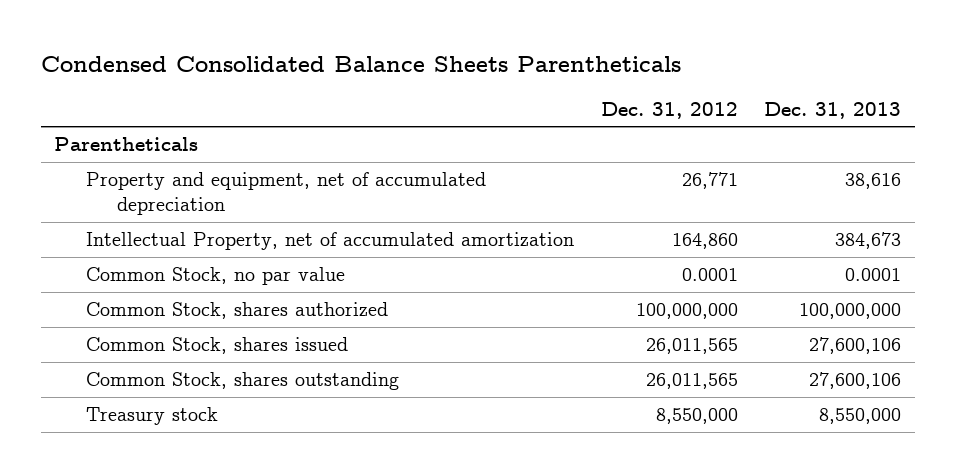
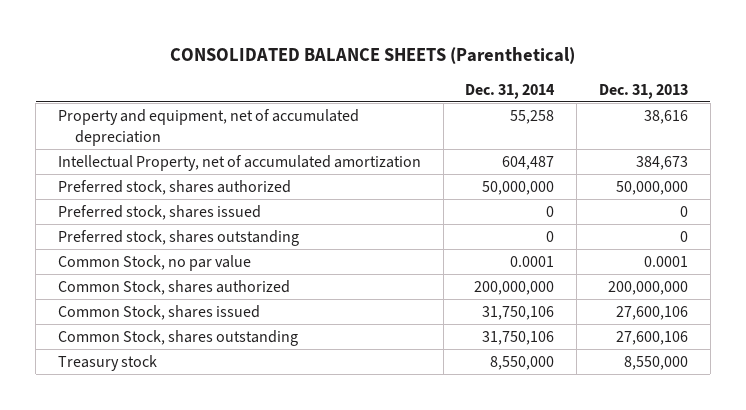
- Condensed Consolidated Balance Sheets Parentheticals
+ CONSOLIDATED BALANCE SHEETS (Parenthetical)
- | Dec. 31, 2012 | Dec. 31, 2013
+ | Dec. 31, 2014 | Dec. 31, 2013
- Parentheticals
+ Preferred stock, shares authorized | 50,000,000 | 50,000,000
+ Preferred stock, shares issued | 0 | 0
+ Preferred stock, shares outstanding | 0 | 0
- Common Stock, shares authorized | 100,000,000 | 100,000,000
+ Common Stock, shares authorized | 200,000,000 | 200,000,000

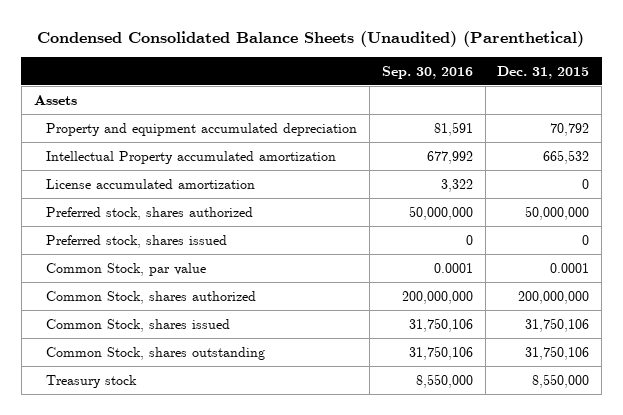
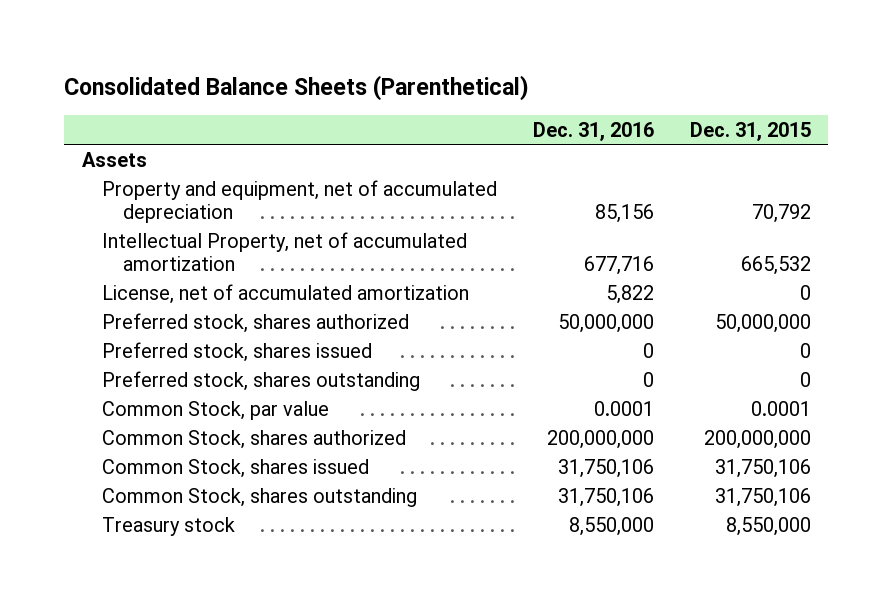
- Condensed Consolidated Balance Sheets (Unaudited) (Parenthetical)
+ Consolidated Balance Sheets (Parenthetical)
- | Sep. 30, 2016 | Dec. 31, 2015
+ | Dec. 31, 2016 | Dec. 31, 2015
- Property and equipment accumulated depreciation | 81,591 | 70,792
- Intellectual Property accumulated amortization | 677,992 | 665,532
- License accumulated amortization | 3,322 | 0
+ Property and equipment, net of accumulated depreciation | 85,156 | 70,792
+ Intellectual Property, net of accumulated amortization | 677,716 | 665,532
+ License, net of accumulated amortization | 5,822 | 0
+ Preferred stock, shares outstanding | 0 | 0

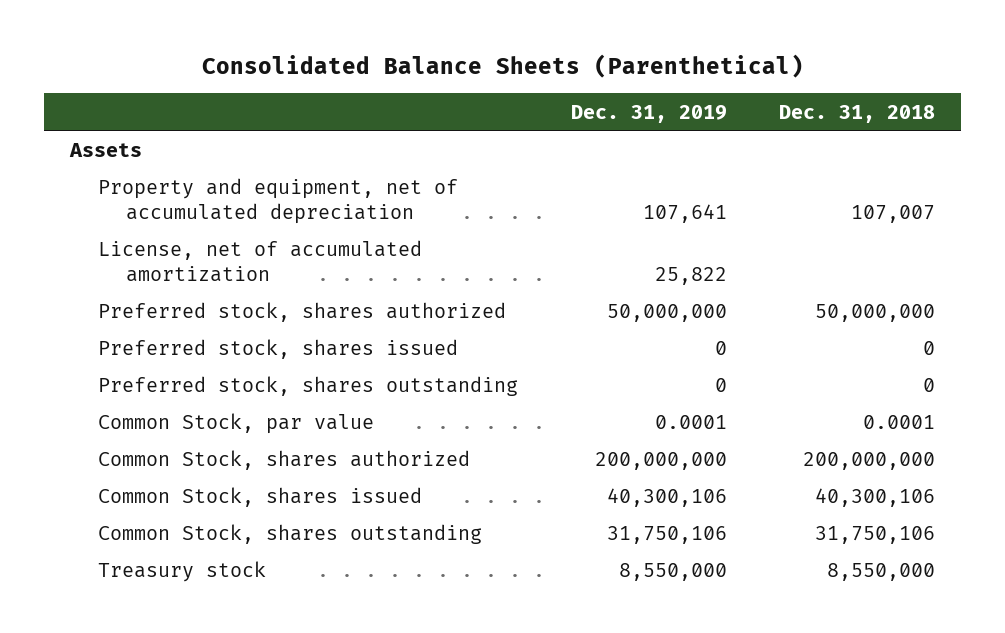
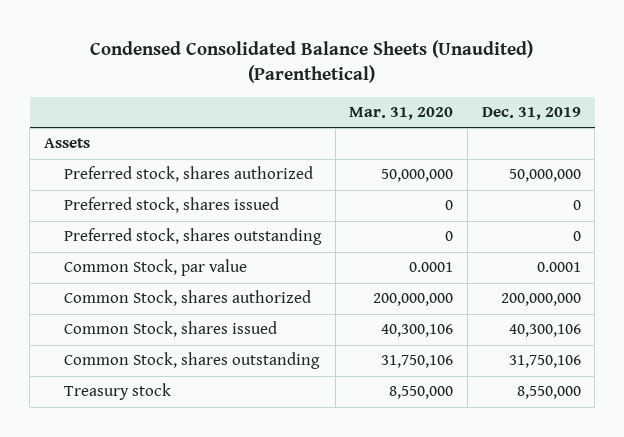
- Consolidated Balance Sheets (Parenthetical)
+ Condensed Consolidated Balance Sheets (Unaudited) (Parenthetical)
- | Dec. 31, 2019 | Dec. 31, 2018
+ | Mar. 31, 2020 | Dec. 31, 2019
- Property and equipment, net of accumulated depreciation | 107,641 | 107,007
- License, net of accumulated amortization | 25,822 |

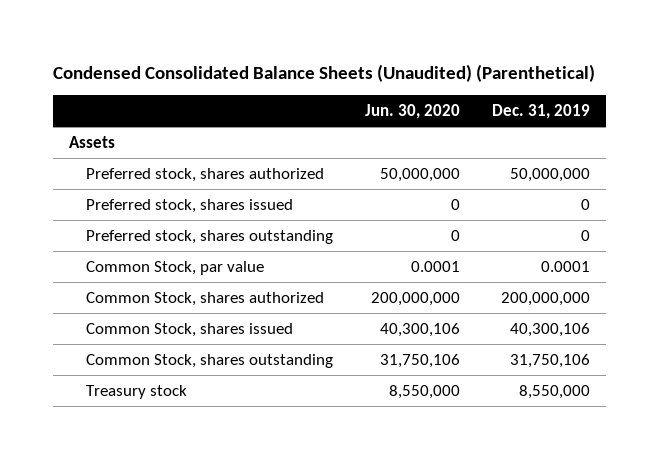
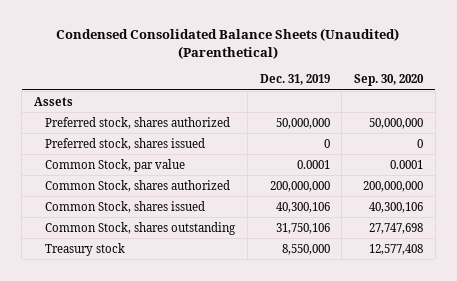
- | Jun. 30, 2020 | Dec. 31, 2019
+ | Dec. 31, 2019 | Sep. 30, 2020
- Preferred stock, shares outstanding | 0 | 0

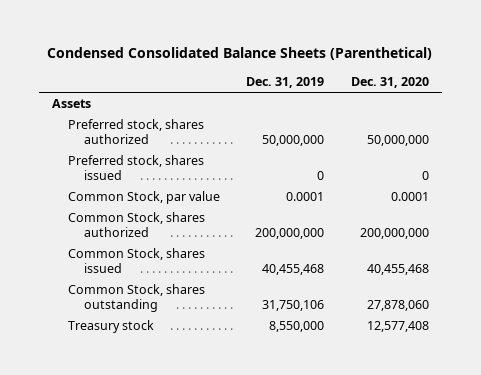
- Condensed Consolidated Balance Sheets (Unaudited) (Parenthetical)
+ Condensed Consolidated Balance Sheets (Parenthetical)
- | Dec. 31, 2019 | Sep. 30, 2020
+ | Dec. 31, 2019 | Dec. 31, 2020
- Common Stock, shares issued | 40,300,106 | 40,300,106
+ Common Stock, shares issued | 40,455,468 | 40,455,468

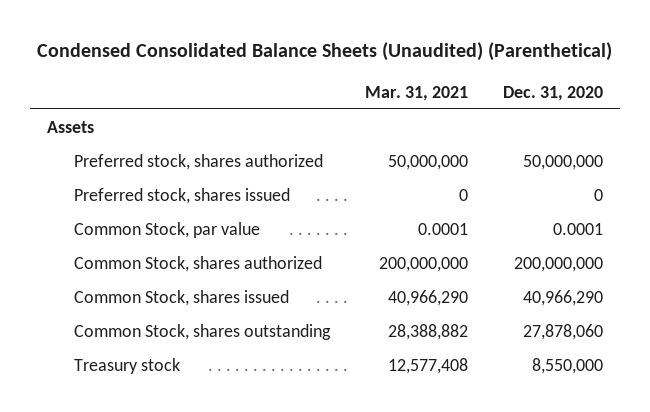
- Condensed Consolidated Balance Sheets (Parenthetical)
+ Condensed Consolidated Balance Sheets (Unaudited) (Parenthetical)
- | Dec. 31, 2019 | Dec. 31, 2020
+ | Mar. 31, 2021 | Dec. 31, 2020
- Common Stock, shares issued | 40,455,468 | 40,455,468
+ Common Stock, shares issued | 40,966,290 | 40,966,290
- Treasury stock | 8,550,000 | 12,577,408
+ Treasury stock | 12,577,408 | 8,550,000

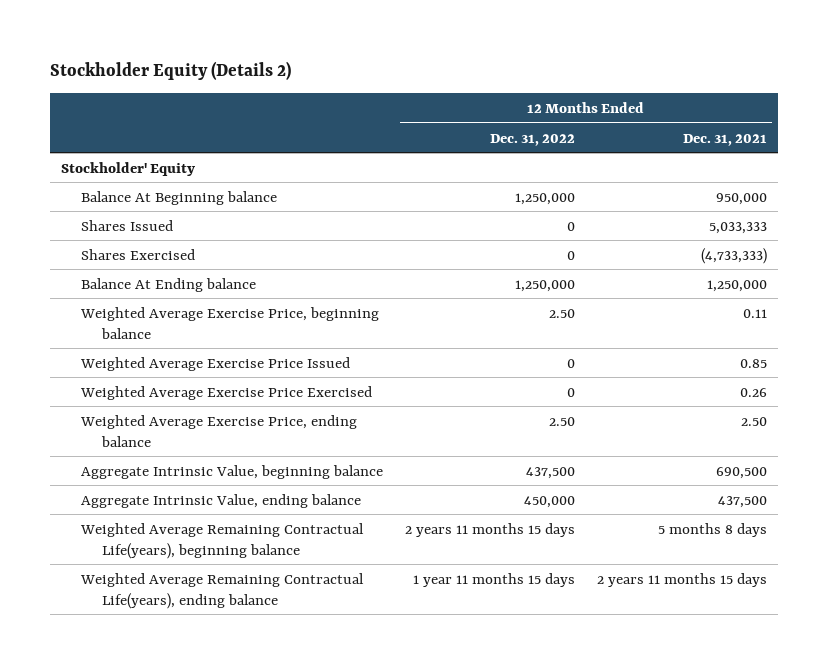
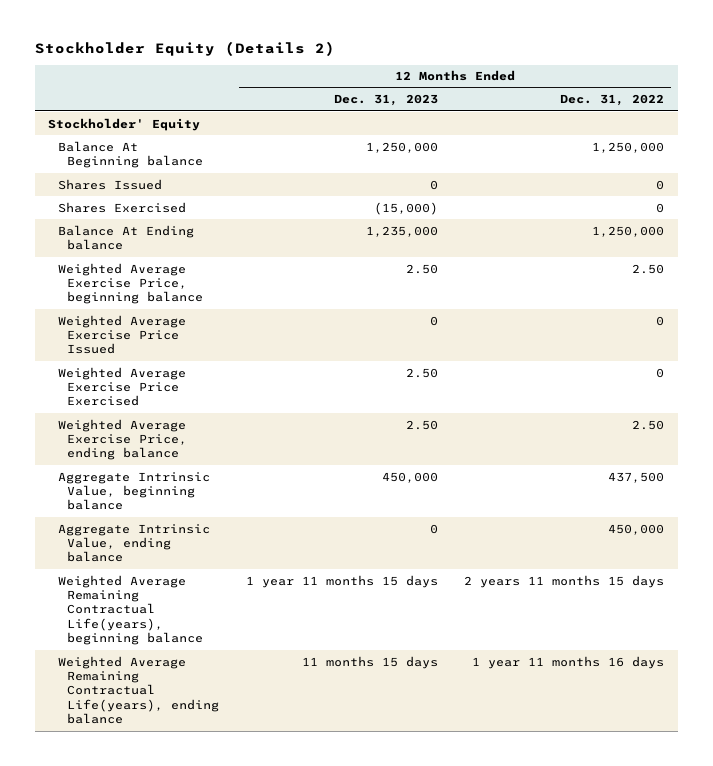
- | 12 Months Ended Dec. 31, 2022 | 12 Months Ended Dec. 31, 2021
+ | 12 Months Ended Dec. 31, 2023 | 12 Months Ended Dec. 31, 2022
- Weighted Average Remaining Contractual Life(years), ending balance | 1 year 11 months 15 days | 2 years 11 months 15 days
+ Weighted Average Remaining Contractual Life(years), ending balance | 11 months 15 days | 1 year 11 months 16 days

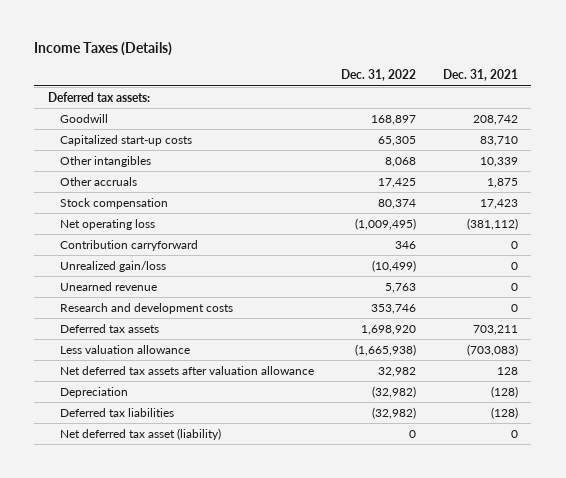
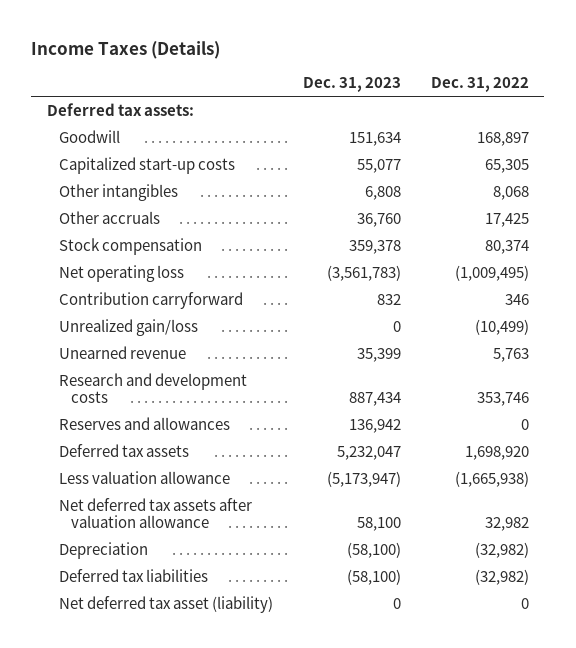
- | Dec. 31, 2022 | Dec. 31, 2021
+ | Dec. 31, 2023 | Dec. 31, 2022
+ Reserves and allowances | 136,942 | 0

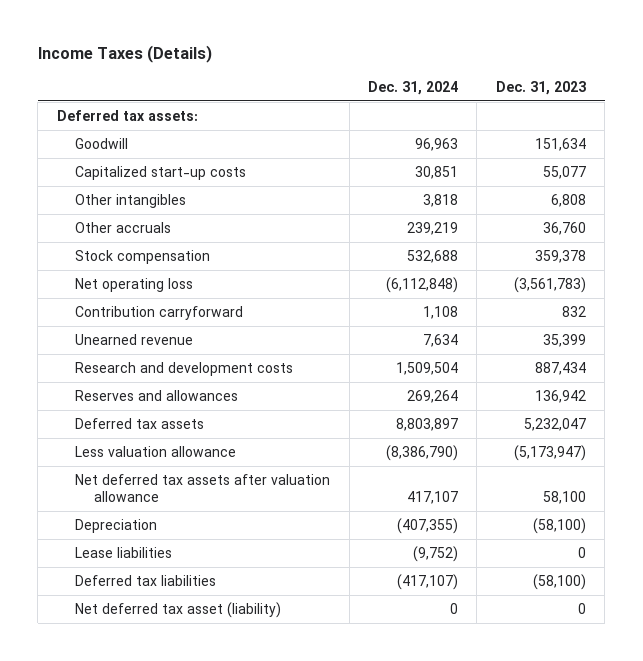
- | Dec. 31, 2023 | Dec. 31, 2022
+ | Dec. 31, 2024 | Dec. 31, 2023
- Unrealized gain/loss | 0 | (10,499)
+ Lease liabilities | (9,752) | 0

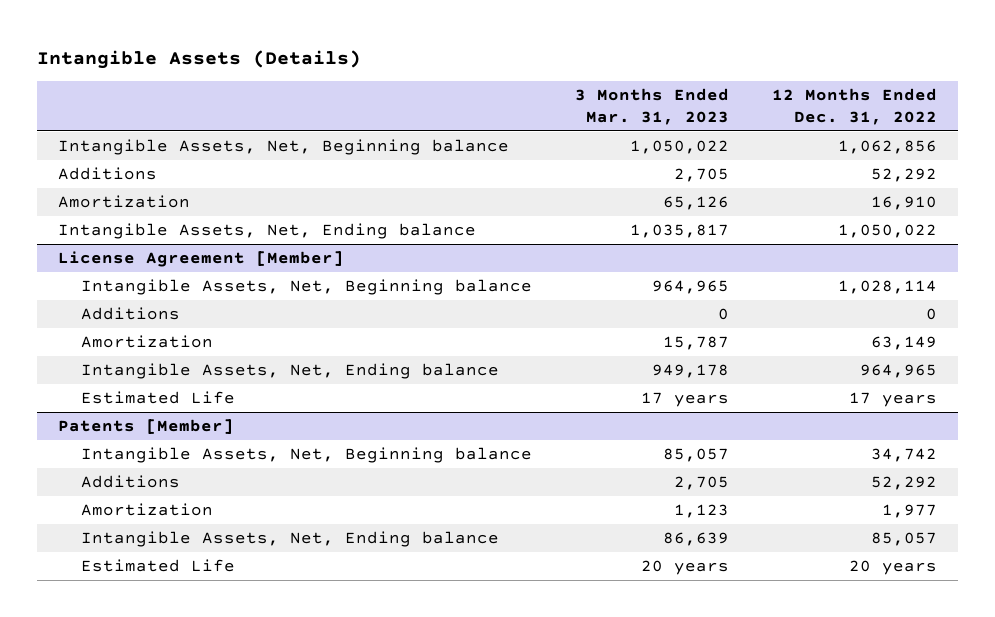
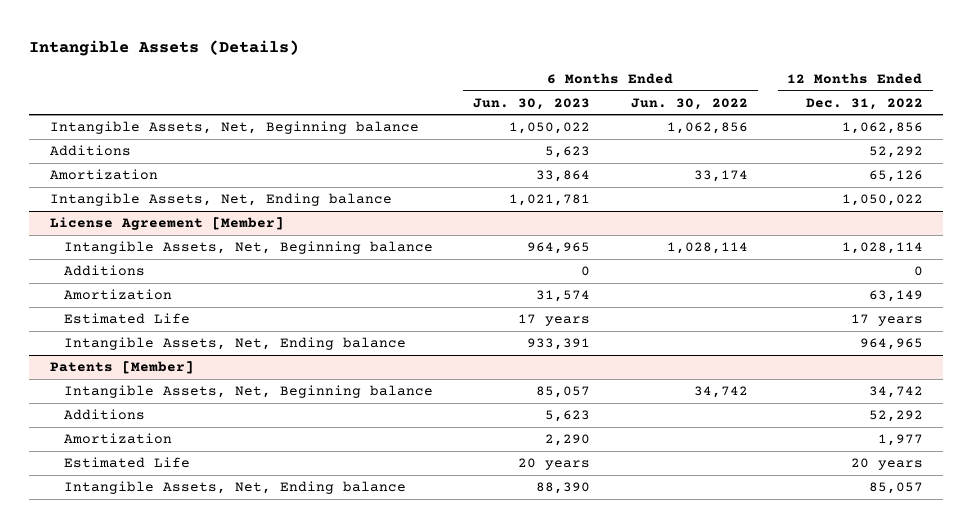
- | 3 Months Ended Mar. 31, 2023 | 12 Months Ended Dec. 31, 2022
+ | 6 Months Ended Jun. 30, 2023 | 6 Months Ended Jun. 30, 2022 | 12 Months Ended Dec. 31, 2022
- Amortization | 65,126 | 16,910
+ Amortization | 33,864 | 33,174 | 65,126
@ License Agreement [Member]
moved down: Intangible Assets, Net, Ending balance | 933,391 | | 964,965
@ Patents [Member]
moved down: Intangible Assets, Net, Ending balance | 88,390 | | 85,057

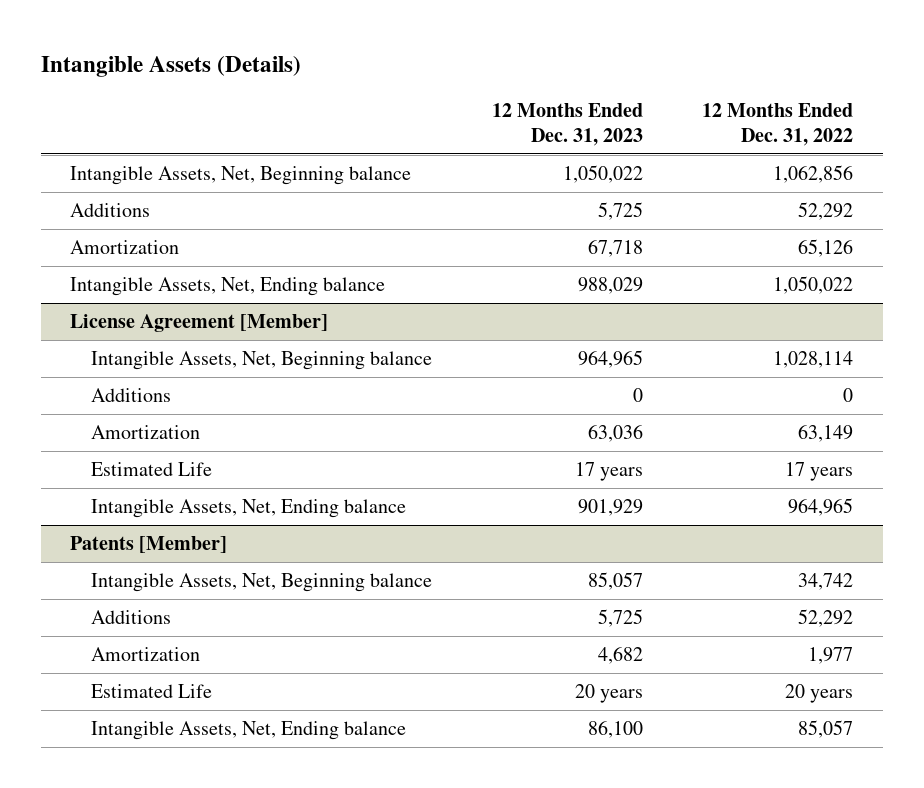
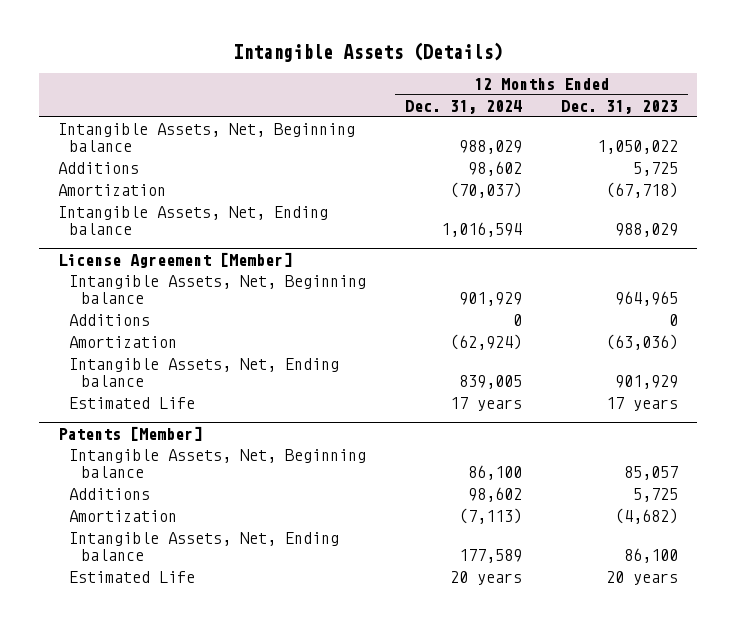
- | 12 Months Ended Dec. 31, 2023 | 12 Months Ended Dec. 31, 2022
+ | 12 Months Ended Dec. 31, 2024 | 12 Months Ended Dec. 31, 2023
- Amortization | 67,718 | 65,126
+ Amortization | (70,037) | (67,718)
@ License Agreement [Member]
- Amortization | 63,036 | 63,149
+ Amortization | (62,924) | (63,036)
moved down: Estimated Life | 17 years | 17 years
@ Patents [Member]
- Amortization | 4,682 | 1,977
+ Amortization | (7,113) | (4,682)
moved down: Estimated Life | 20 years | 20 years

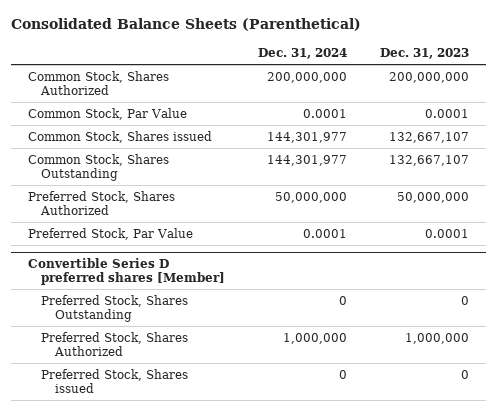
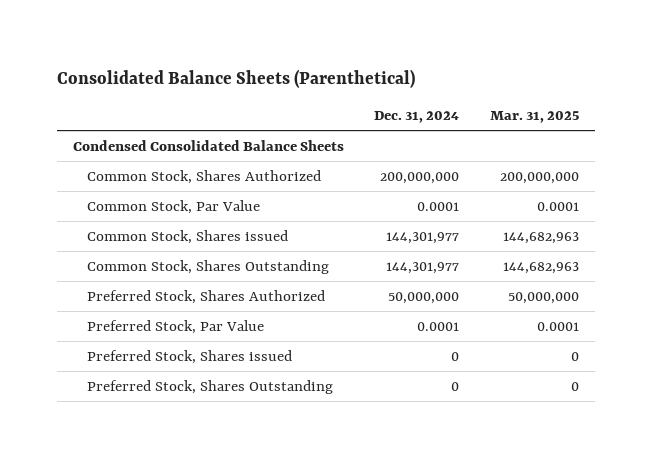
- | Dec. 31, 2024 | Dec. 31, 2023
+ | Dec. 31, 2024 | Mar. 31, 2025
+ Condensed Consolidated Balance Sheets
- Convertible Series D preferred shares [Member]
- Preferred Stock, Shares Outstanding | 0 | 0
- Preferred Stock, Shares Authorized | 1,000,000 | 1,000,000
+ Preferred Stock, Shares Outstanding | 0 | 0

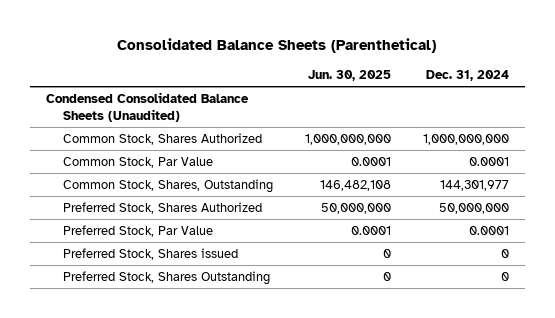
- | Dec. 31, 2024 | Mar. 31, 2025
+ | Jun. 30, 2025 | Dec. 31, 2024
- Condensed Consolidated Balance Sheets
- Common Stock, Shares Authorized | 200,000,000 | 200,000,000
+ Condensed Consolidated Balance Sheets (Unaudited)
+ Common Stock, Shares Authorized | 1,000,000,000 | 1,000,000,000
- Common Stock, Shares issued | 144,301,977 | 144,682,963
- Common Stock, Shares Outstanding | 144,301,977 | 144,682,963
+ Common Stock, Shares, Outstanding | 146,482,108 | 144,301,977

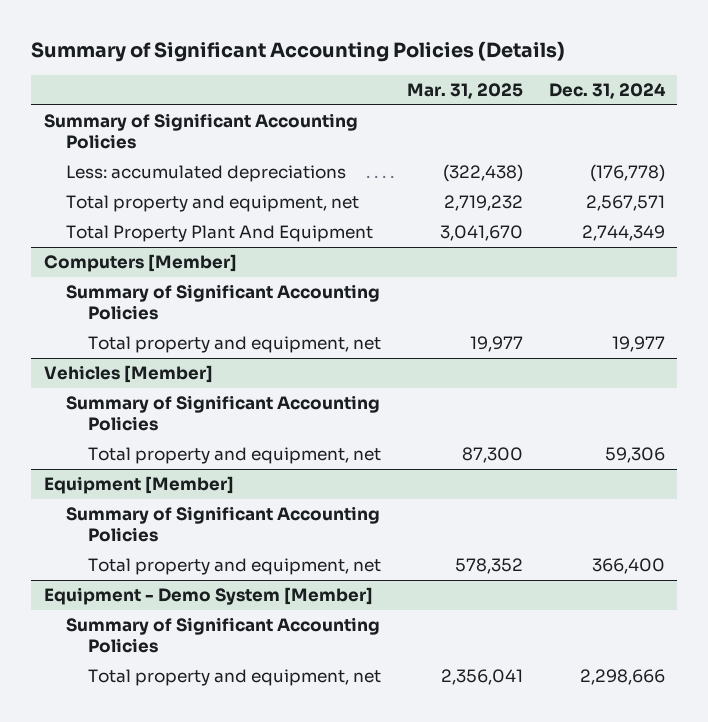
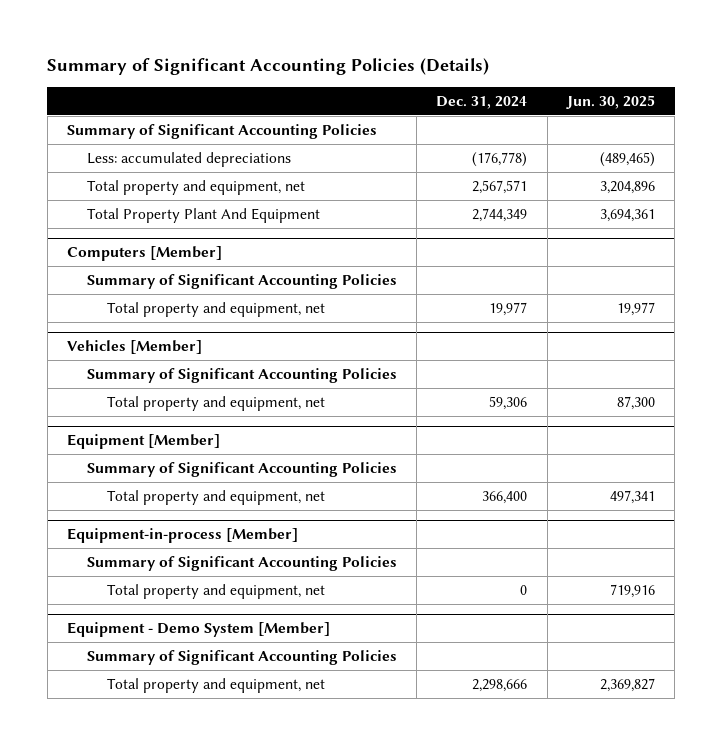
- | Mar. 31, 2025 | Dec. 31, 2024
+ | Dec. 31, 2024 | Jun. 30, 2025
+ Equipment-in-process [Member]
+ Summary of Significant Accounting Policies
+ Total property and equipment, net | 0 | 719,916

